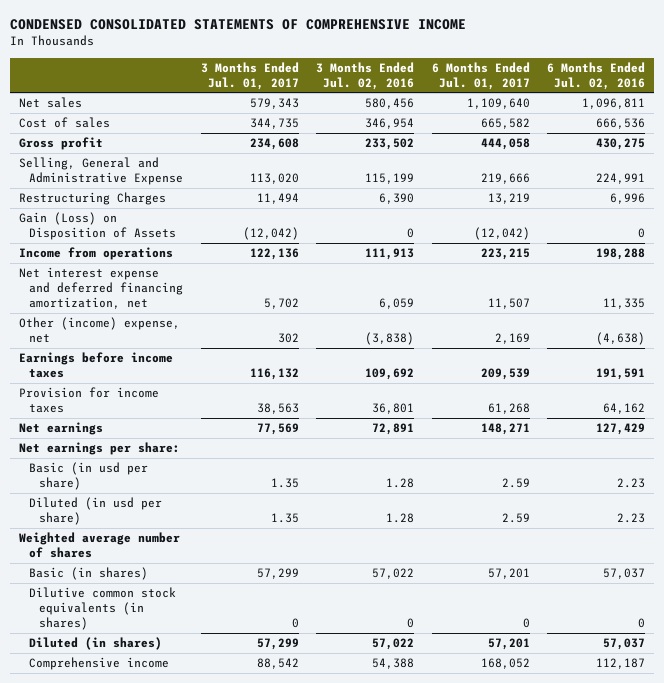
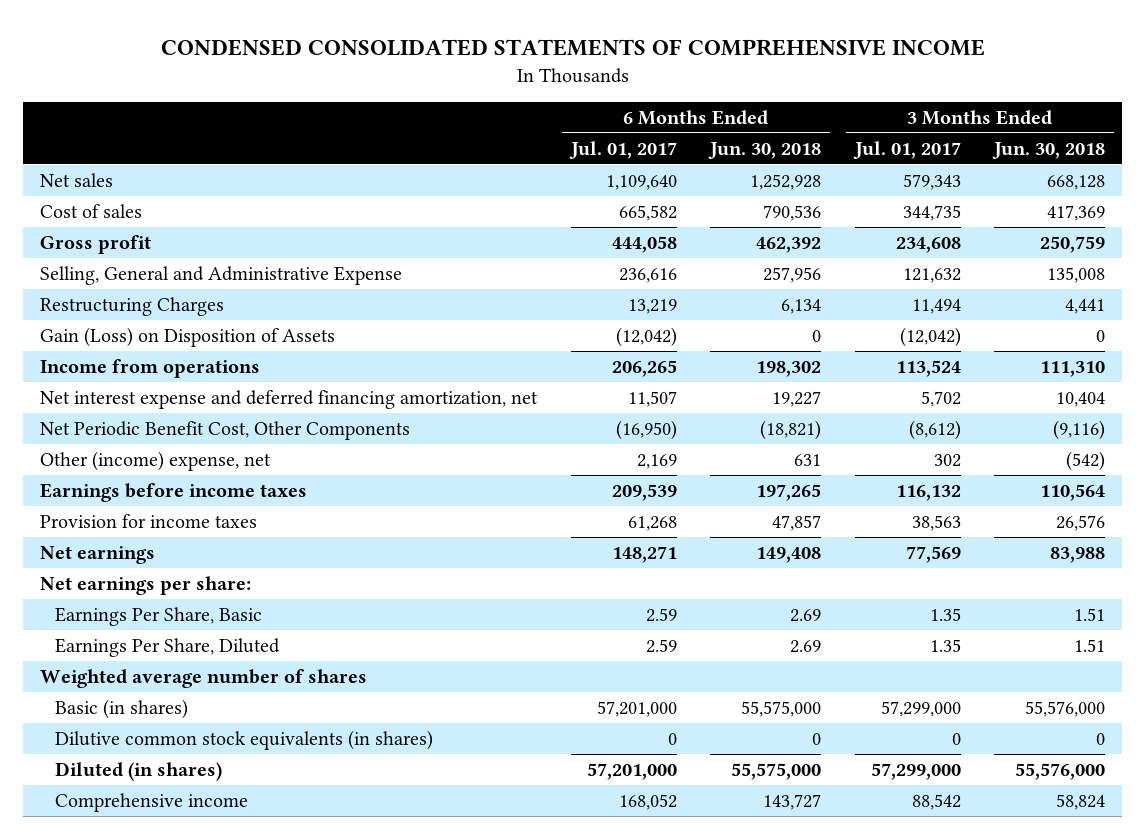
- | 3 Months Ended Jul. 01, 2017 | 3 Months Ended Jul. 02, 2016 | 6 Months Ended Jul. 01, 2017 | 6 Months Ended Jul. 02, 2016
+ | 6 Months Ended Jul. 01, 2017 | 6 Months Ended Jun. 30, 2018 | 3 Months Ended Jul. 01, 2017 | 3 Months Ended Jun. 30, 2018
- Selling, General and Administrative Expense | 113,020 | 115,199 | 219,666 | 224,991
+ Selling, General and Administrative Expense | 236,616 | 257,956 | 121,632 | 135,008
- Income from operations | 122,136 | 111,913 | 223,215 | 198,288
+ Income from operations | 206,265 | 198,302 | 113,524 | 111,310
+ Net Periodic Benefit Cost, Other Components | (16,950) | (18,821) | (8,612) | (9,116)
- Basic (in usd per share) | 1.35 | 1.28 | 2.59 | 2.23
- Diluted (in usd per share) | 1.35 | 1.28 | 2.59 | 2.23
+ Earnings Per Share, Basic | 2.59 | 2.69 | 1.35 | 1.51
+ Earnings Per Share, Diluted | 2.59 | 2.69 | 1.35 | 1.51
- Basic (in shares) | 57,299 | 57,022 | 57,201 | 57,037
+ Basic (in shares) | 57,201,000 | 55,575,000 | 57,299,000 | 55,576,000
- Diluted (in shares) | 57,299 | 57,022 | 57,201 | 57,037
+ Diluted (in shares) | 57,201,000 | 55,575,000 | 57,299,000 | 55,576,000

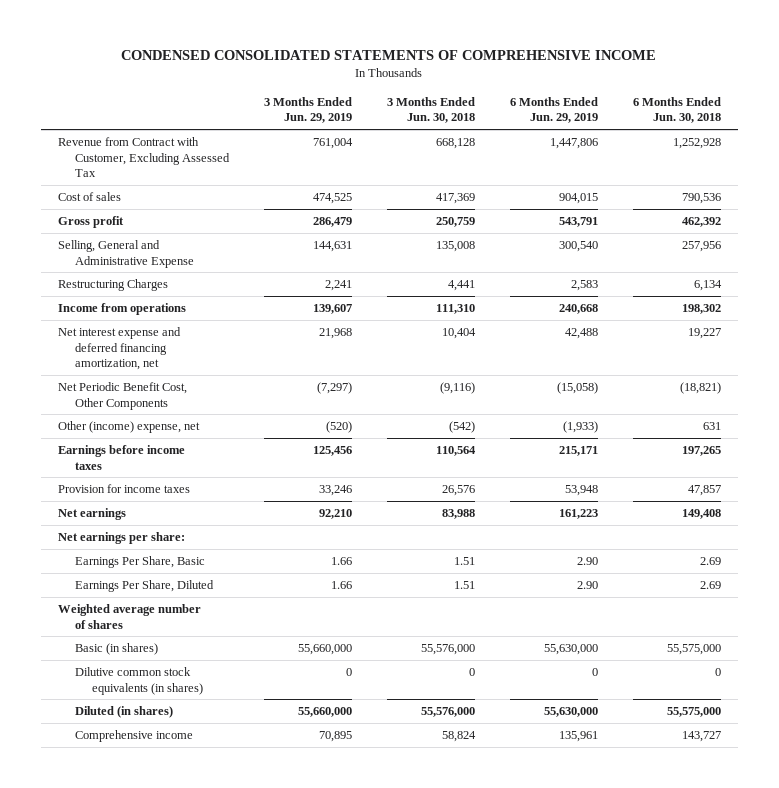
- | 6 Months Ended Jul. 01, 2017 | 6 Months Ended Jun. 30, 2018 | 3 Months Ended Jul. 01, 2017 | 3 Months Ended Jun. 30, 2018
+ | 3 Months Ended Jun. 29, 2019 | 3 Months Ended Jun. 30, 2018 | 6 Months Ended Jun. 29, 2019 | 6 Months Ended Jun. 30, 2018
- Net sales | 1,109,640 | 1,252,928 | 579,343 | 668,128
+ Revenue from Contract with Customer, Excluding Assessed Tax | 761,004 | 668,128 | 1,447,806 | 1,252,928
- Gain (Loss) on Disposition of Assets | (12,042) | 0 | (12,042) | 0

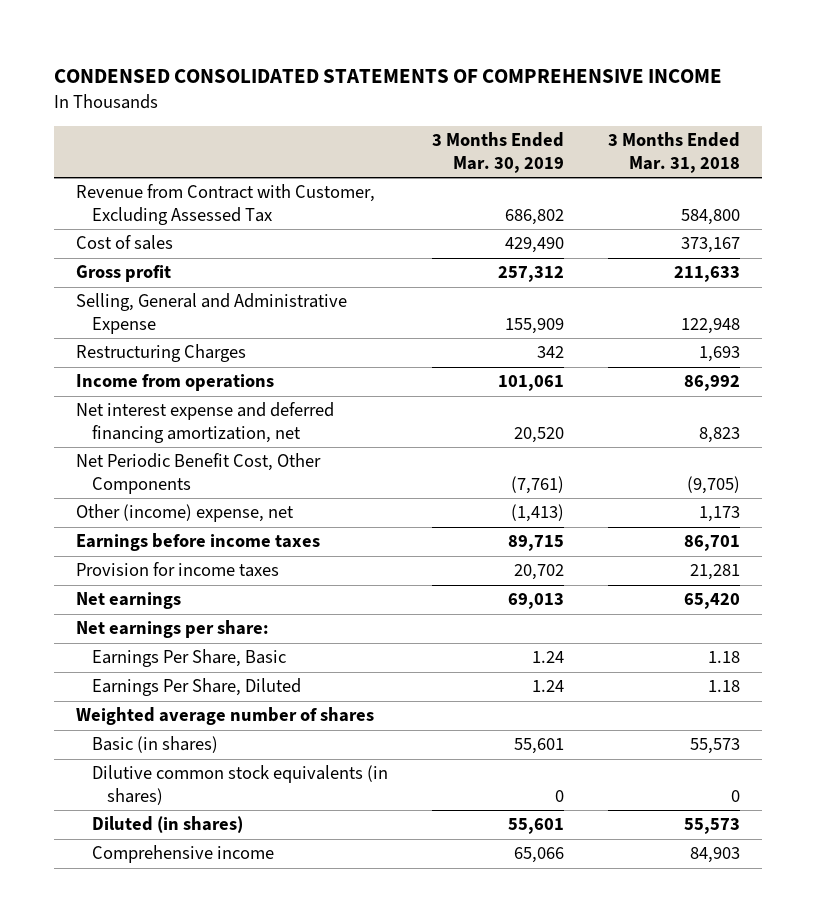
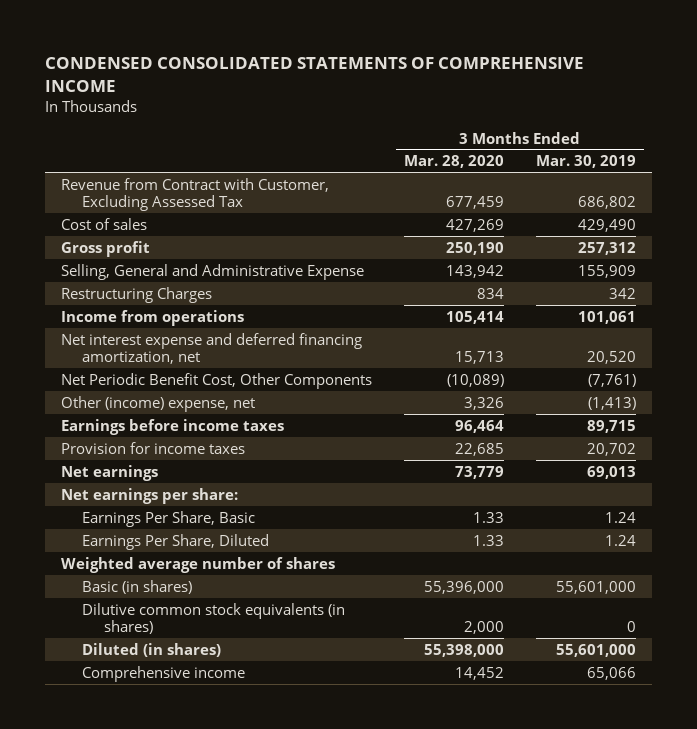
- | 3 Months Ended Mar. 30, 2019 | 3 Months Ended Mar. 31, 2018
+ | 3 Months Ended Mar. 28, 2020 | 3 Months Ended Mar. 30, 2019
- Basic (in shares) | 55,601 | 55,573
+ Basic (in shares) | 55,396,000 | 55,601,000
- Diluted (in shares) | 55,601 | 55,573
+ Diluted (in shares) | 55,398,000 | 55,601,000

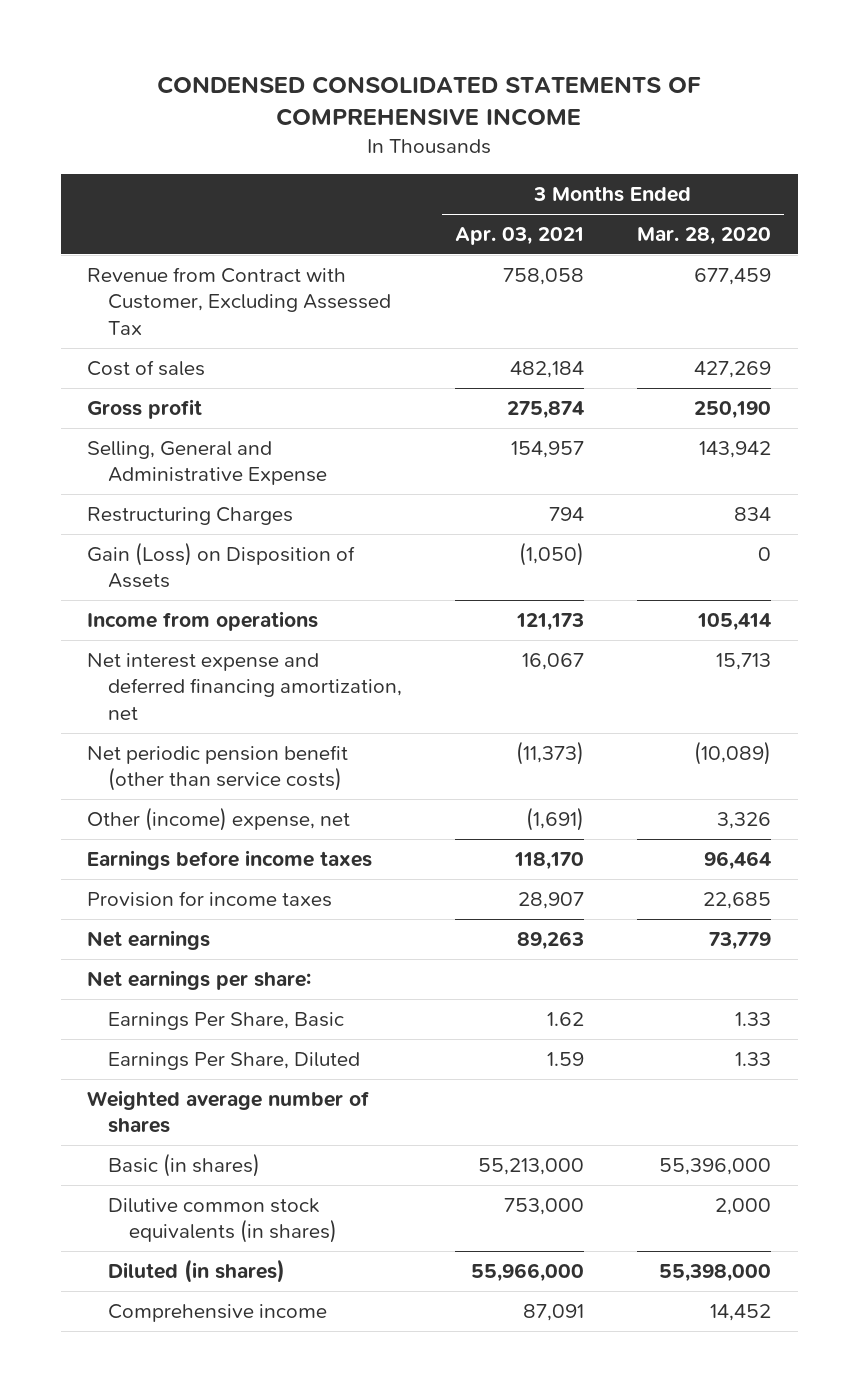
- | 3 Months Ended Mar. 28, 2020 | 3 Months Ended Mar. 30, 2019
+ | 3 Months Ended Apr. 03, 2021 | 3 Months Ended Mar. 28, 2020
+ Gain (Loss) on Disposition of Assets | (1,050) | 0
- Net Periodic Benefit Cost, Other Components | (10,089) | (7,761)
+ Net periodic pension benefit (other than service costs) | (11,373) | (10,089)

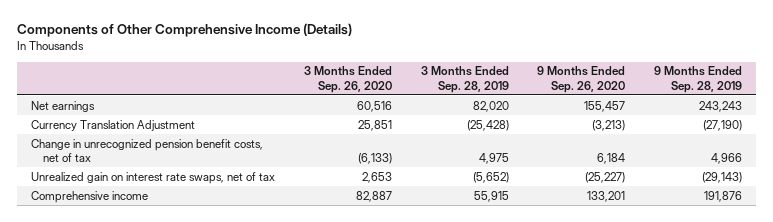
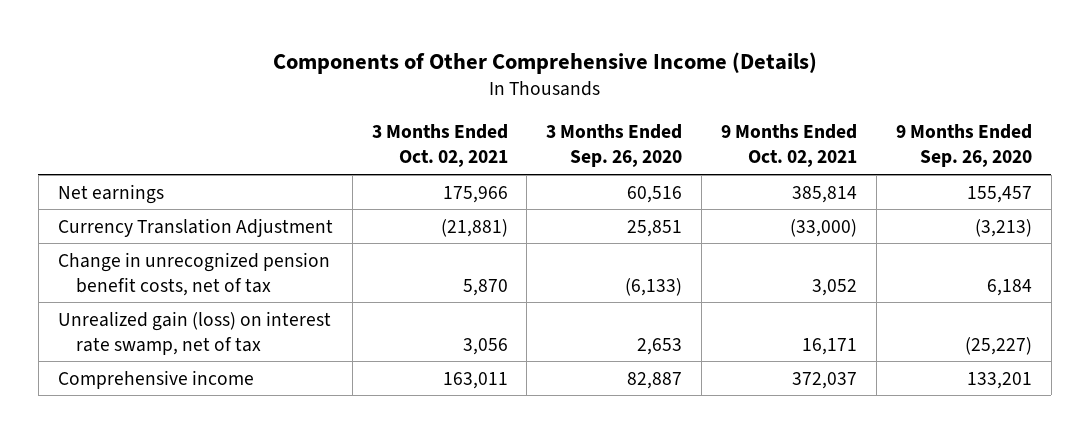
- | 3 Months Ended Sep. 26, 2020 | 3 Months Ended Sep. 28, 2019 | 9 Months Ended Sep. 26, 2020 | 9 Months Ended Sep. 28, 2019
+ | 3 Months Ended Oct. 02, 2021 | 3 Months Ended Sep. 26, 2020 | 9 Months Ended Oct. 02, 2021 | 9 Months Ended Sep. 26, 2020
- Unrealized gain on interest rate swaps, net of tax | 2,653 | (5,652) | (25,227) | (29,143)
+ Unrealized gain (loss) on interest rate swamp, net of tax | 3,056 | 2,653 | 16,171 | (25,227)

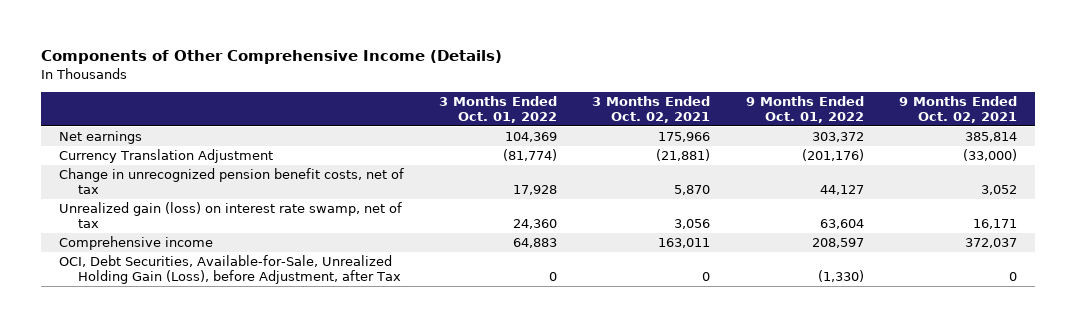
- | 3 Months Ended Oct. 02, 2021 | 3 Months Ended Sep. 26, 2020 | 9 Months Ended Oct. 02, 2021 | 9 Months Ended Sep. 26, 2020
+ | 3 Months Ended Oct. 01, 2022 | 3 Months Ended Oct. 02, 2021 | 9 Months Ended Oct. 01, 2022 | 9 Months Ended Oct. 02, 2021
+ OCI, Debt Securities, Available-for-Sale, Unrealized Holding Gain (Loss), before Adjustment, after Tax | 0 | 0 | (1,330) | 0

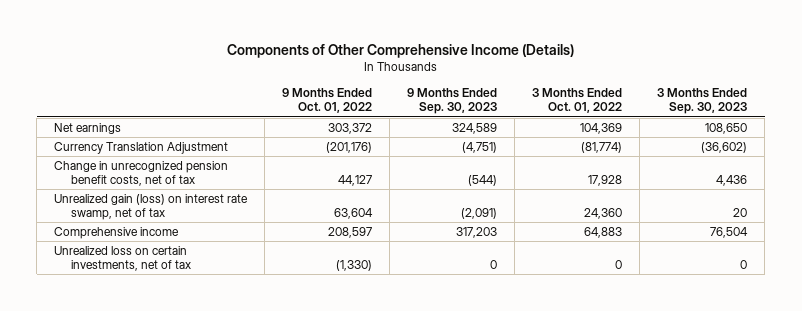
- | 3 Months Ended Oct. 01, 2022 | 3 Months Ended Oct. 02, 2021 | 9 Months Ended Oct. 01, 2022 | 9 Months Ended Oct. 02, 2021
+ | 9 Months Ended Oct. 01, 2022 | 9 Months Ended Sep. 30, 2023 | 3 Months Ended Oct. 01, 2022 | 3 Months Ended Sep. 30, 2023
- OCI, Debt Securities, Available-for-Sale, Unrealized Holding Gain (Loss), before Adjustment, after Tax | 0 | 0 | (1,330) | 0
+ Unrealized loss on certain investments, net of tax | (1,330) | 0 | 0 | 0

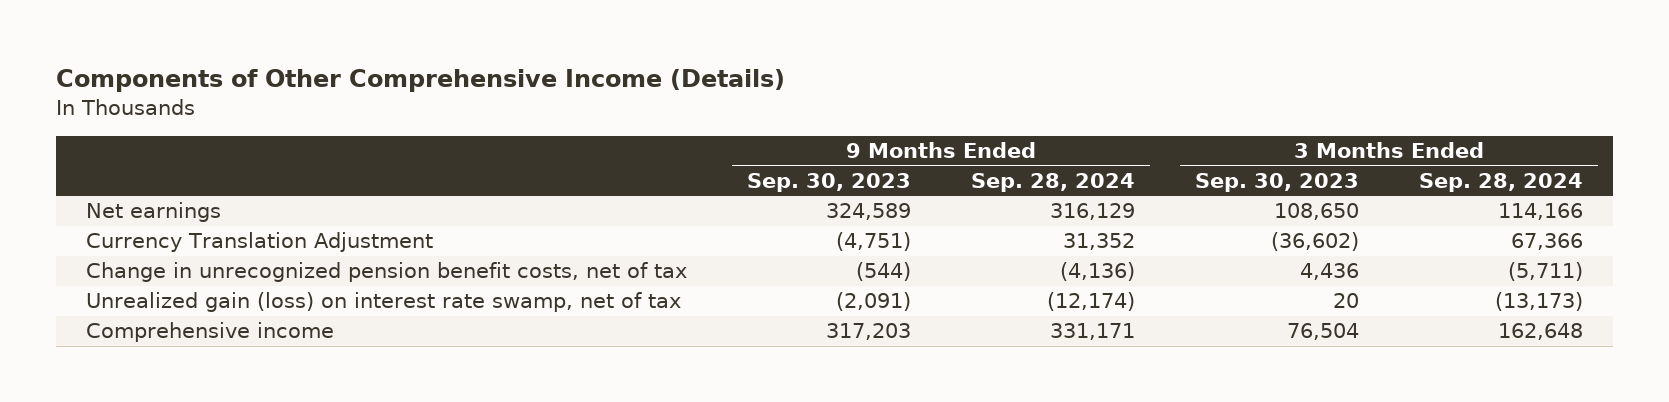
- | 9 Months Ended Oct. 01, 2022 | 9 Months Ended Sep. 30, 2023 | 3 Months Ended Oct. 01, 2022 | 3 Months Ended Sep. 30, 2023
+ | 9 Months Ended Sep. 30, 2023 | 9 Months Ended Sep. 28, 2024 | 3 Months Ended Sep. 30, 2023 | 3 Months Ended Sep. 28, 2024
- Unrealized loss on certain investments, net of tax | (1,330) | 0 | 0 | 0

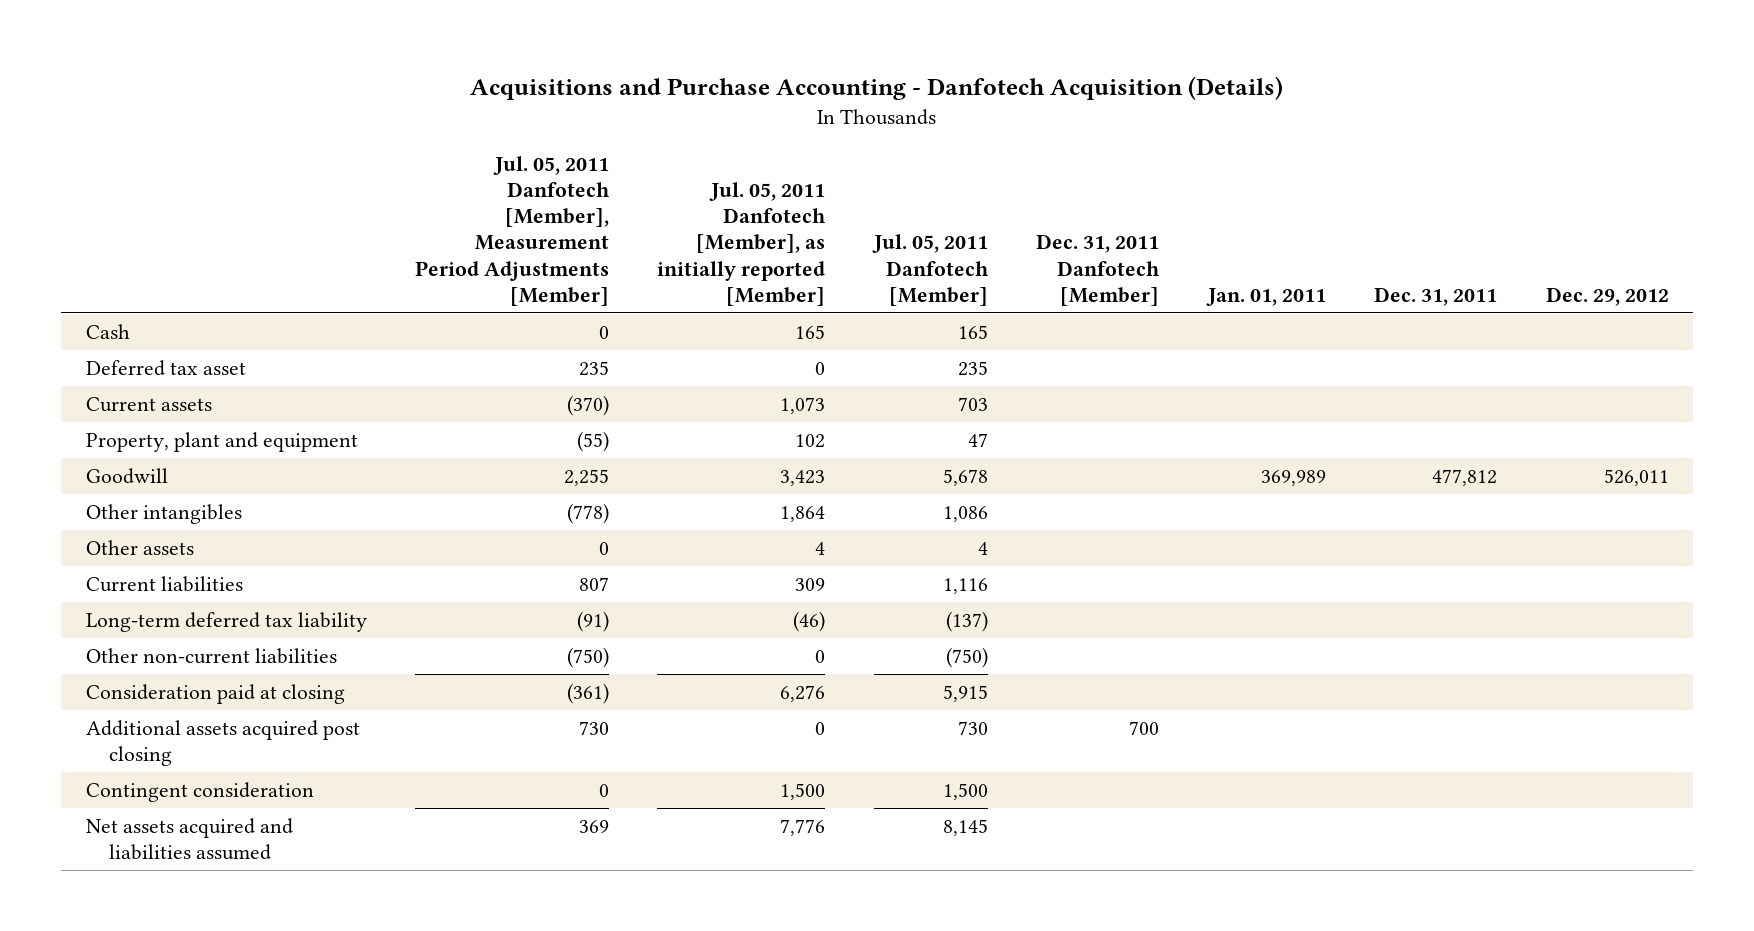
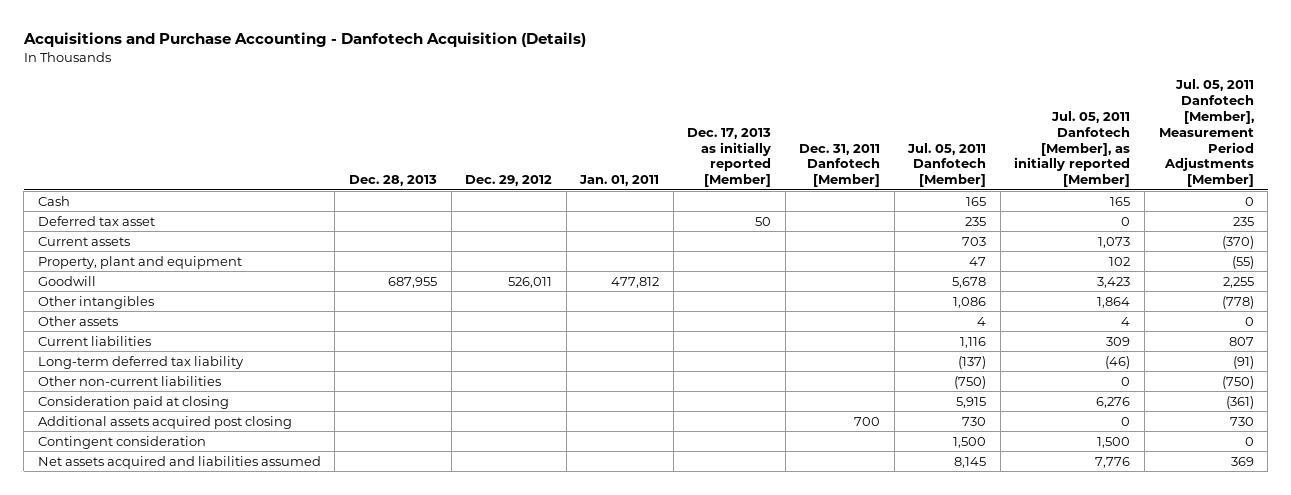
- | Jul. 05, 2011 Danfotech [Member], Measurement Period Adjustments [Member] | Jul. 05, 2011 Danfotech [Member], as initially reported [Member] | Jul. 05, 2011 Danfotech [Member] | Dec. 31, 2011 Danfotech [Member] | Jan. 01, 2011 | Dec. 31, 2011 | Dec. 29, 2012
+ | Dec. 28, 2013 | Dec. 29, 2012 | Jan. 01, 2011 | Dec. 17, 2013 as initially reported [Member] | Dec. 31, 2011 Danfotech [Member] | Jul. 05, 2011 Danfotech [Member] | Jul. 05, 2011 Danfotech [Member], as initially reported [Member] | Jul. 05, 2011 Danfotech [Member], Measurement Period Adjustments [Member]
- Goodwill | 2,255 | 3,423 | 5,678 | | 369,989 | 477,812 | 526,011
+ Goodwill | 687,955 | 526,011 | 477,812 | | | 5,678 | 3,423 | 2,255

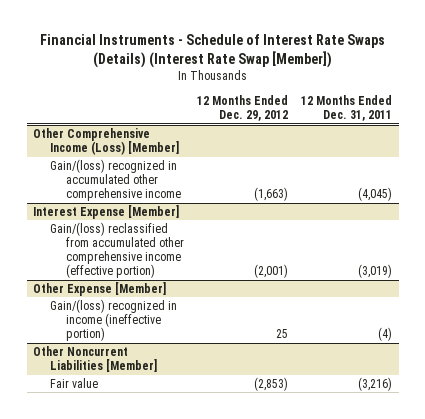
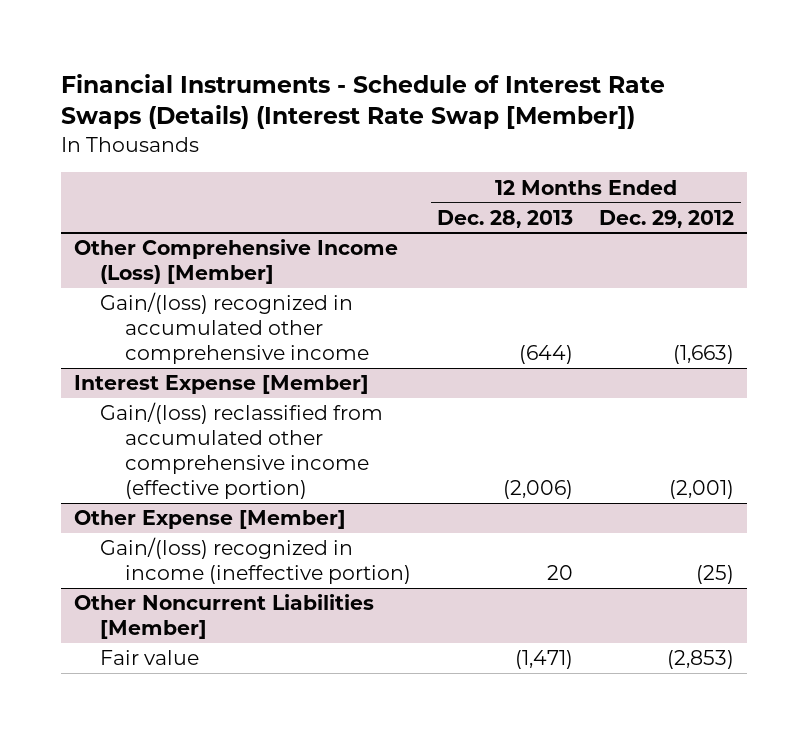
- | 12 Months Ended Dec. 29, 2012 | 12 Months Ended Dec. 31, 2011
+ | 12 Months Ended Dec. 28, 2013 | 12 Months Ended Dec. 29, 2012
@ Other Expense [Member]
- Gain/(loss) recognized in income (ineffective portion) | 25 | (4)
+ Gain/(loss) recognized in income (ineffective portion) | 20 | (25)

